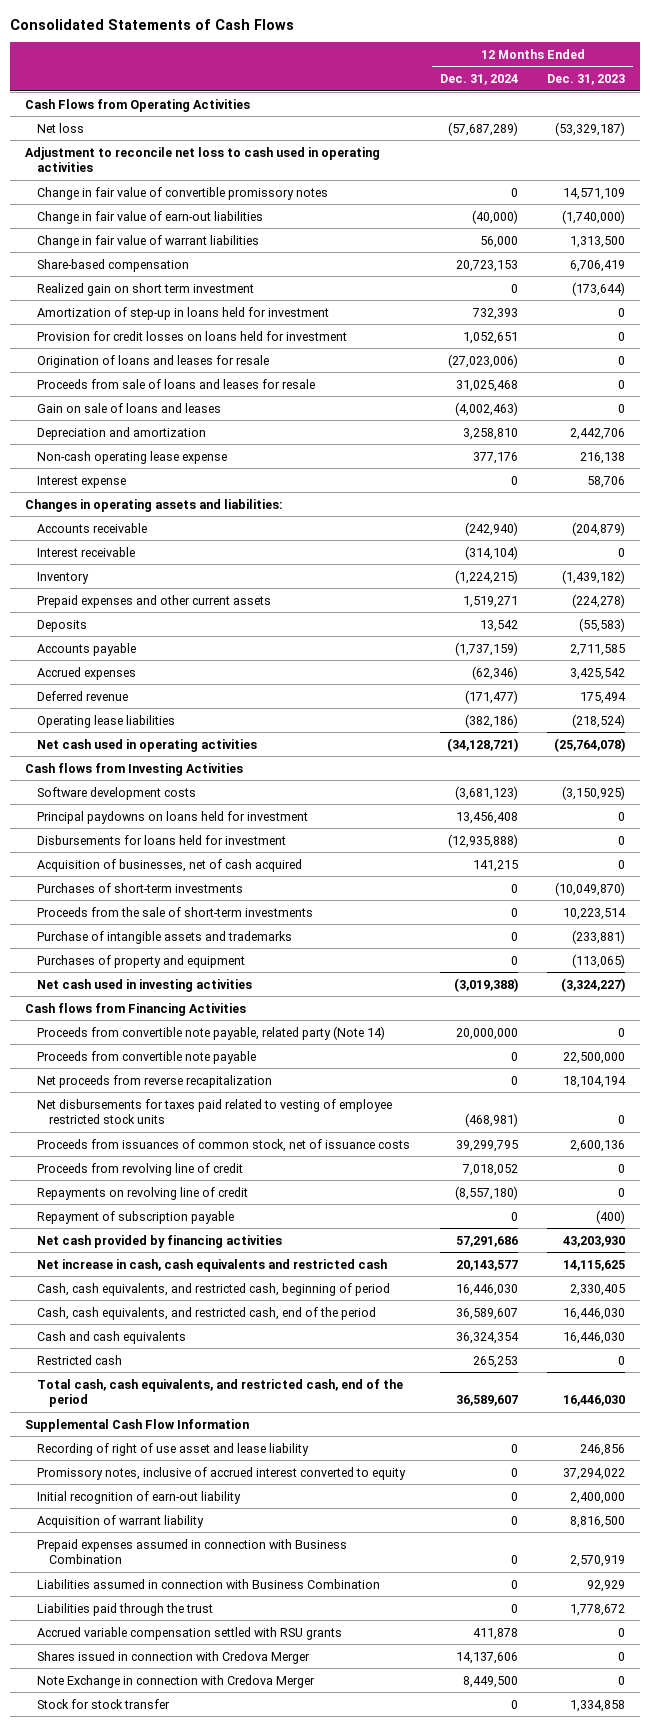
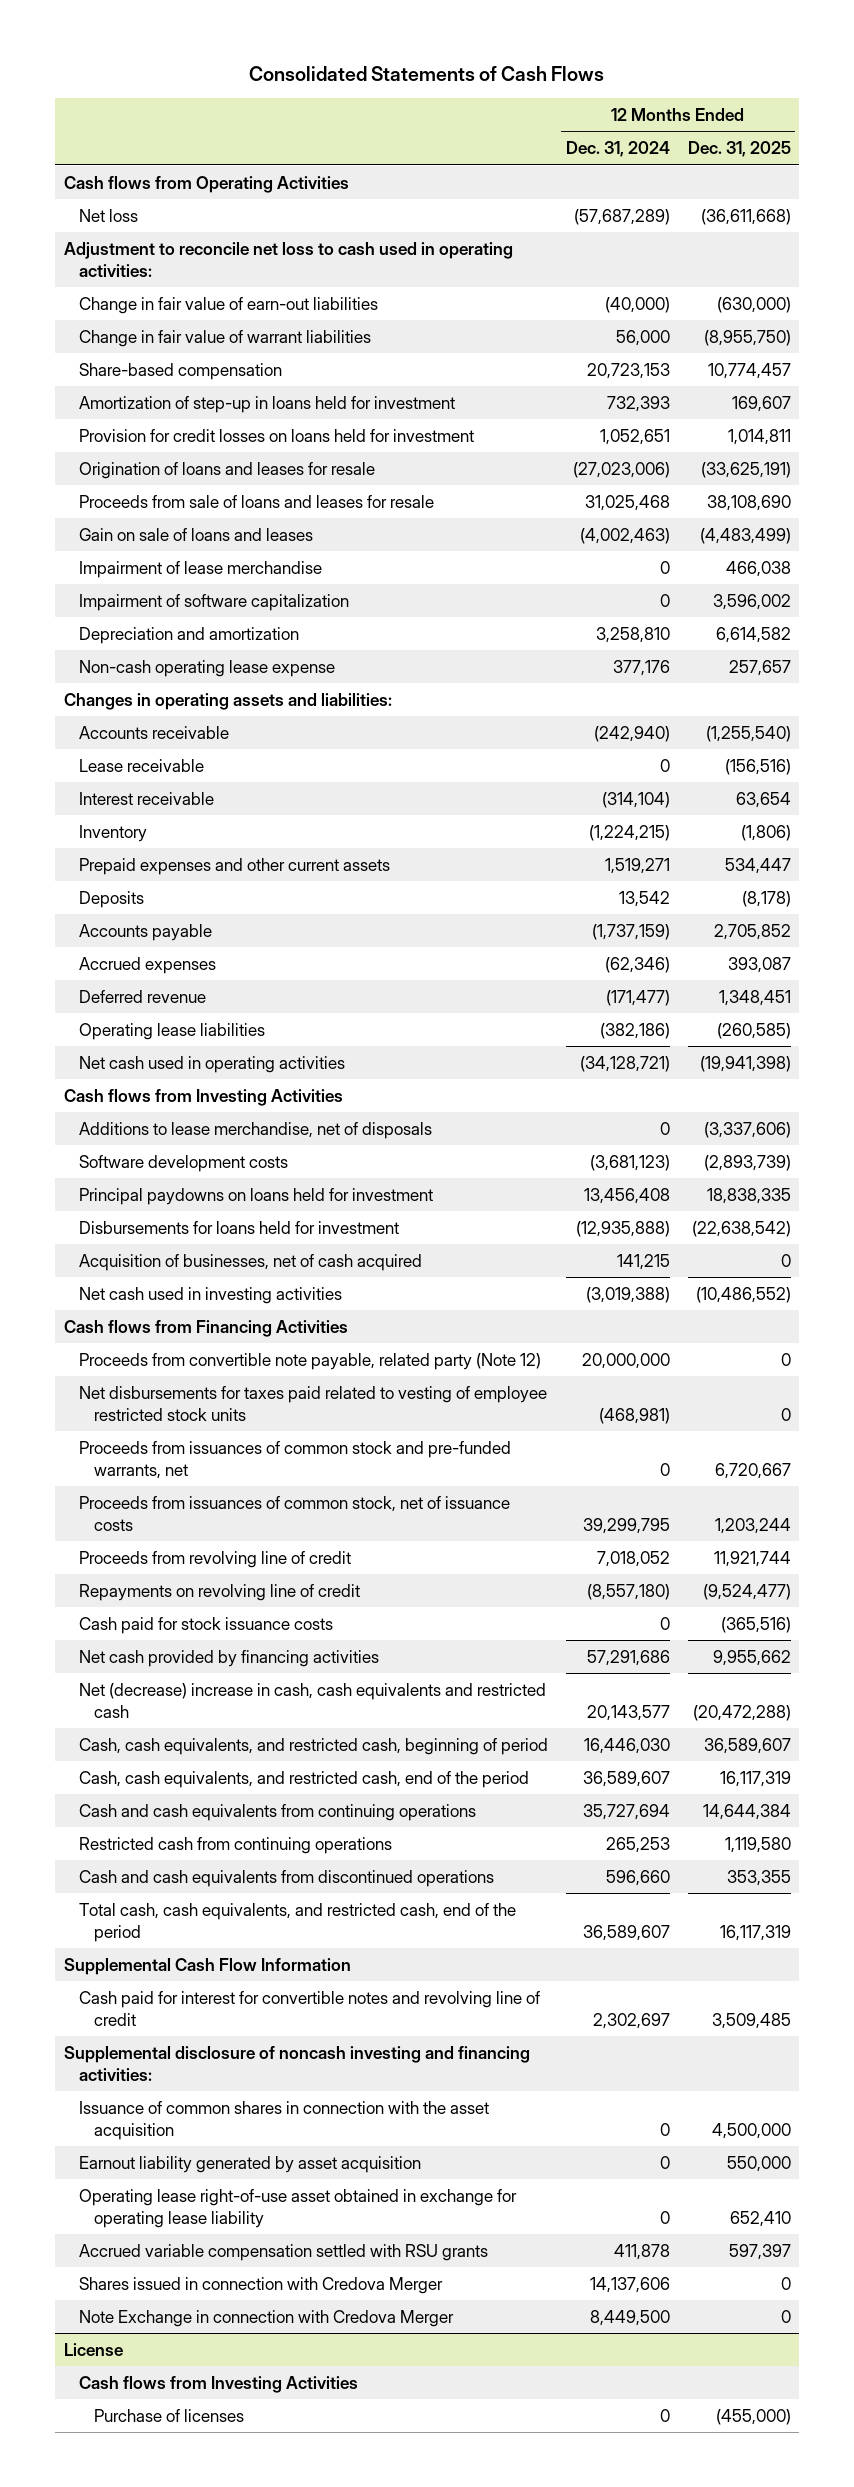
- | 12 Months Ended Dec. 31, 2024 | 12 Months Ended Dec. 31, 2023
+ | 12 Months Ended Dec. 31, 2024 | 12 Months Ended Dec. 31, 2025
- Cash Flows from Operating Activities
+ Cash flows from Operating Activities
- Adjustment to reconcile net loss to cash used in operating activities
- Change in fair value of convertible promissory notes | 0 | 14,571,109
+ Adjustment to reconcile net loss to cash used in operating activities:
- Realized gain on short term investment | 0 | (173,644)
+ Impairment of lease merchandise | 0 | 466,038
+ Impairment of software capitalization | 0 | 3,596,002
- Interest expense | 0 | 58,706
+ Lease receivable | 0 | (156,516)
+ Additions to lease merchandise, net of disposals | 0 | (3,337,606)
- Purchases of short-term investments | 0 | (10,049,870)
- Proceeds from the sale of short-term investments | 0 | 10,223,514
- Purchase of intangible assets and trademarks | 0 | (233,881)
- Purchases of property and equipment | 0 | (113,065)
- Proceeds from convertible note payable, related party (Note 14) | 20,000,000 | 0
- Proceeds from convertible note payable | 0 | 22,500,000
- Net proceeds from reverse recapitalization | 0 | 18,104,194
+ Proceeds from convertible note payable, related party (Note 12) | 20,000,000 | 0
+ Proceeds from issuances of common stock and pre-funded warrants, net | 0 | 6,720,667
- Repayment of subscription payable | 0 | (400)
+ Cash paid for stock issuance costs | 0 | (365,516)
- Net increase in cash, cash equivalents and restricted cash | 20,143,577 | 14,115,625
+ Net (decrease) increase in cash, cash equivalents and restricted cash | 20,143,577 | (20,472,288)
- Cash and cash equivalents | 36,324,354 | 16,446,030
- Restricted cash | 265,253 | 0
+ Cash and cash equivalents from continuing operations | 35,727,694 | 14,644,384
+ Restricted cash from continuing operations | 265,253 | 1,119,580
+ Cash and cash equivalents from discontinued operations | 596,660 | 353,355
- Recording of right of use asset and lease liability | 0 | 246,856
- Promissory notes, inclusive of accrued interest converted to equity | 0 | 37,294,022
- Initial recognition of earn-out liability | 0 | 2,400,000
- Acquisition of warrant liability | 0 | 8,816,500
- Prepaid expenses assumed in connection with Business Combination | 0 | 2,570,919
- Liabilities assumed in connection with Business Combination | 0 | 92,929
- Liabilities paid through the trust | 0 | 1,778,672
+ Cash paid for interest for convertible notes and revolving line of credit | 2,302,697 | 3,509,485
+ Supplemental disclosure of noncash investing and financing activities:
+ Issuance of common shares in connection with the asset acquisition | 0 | 4,500,000
+ Earnout liability generated by asset acquisition | 0 | 550,000
+ Operating lease right-of-use asset obtained in exchange for operating lease liability | 0 | 652,410
- Stock for stock transfer | 0 | 1,334,858
+ License
+ Cash flows from Investing Activities
+ Purchase of licenses | 0 | (455,000)

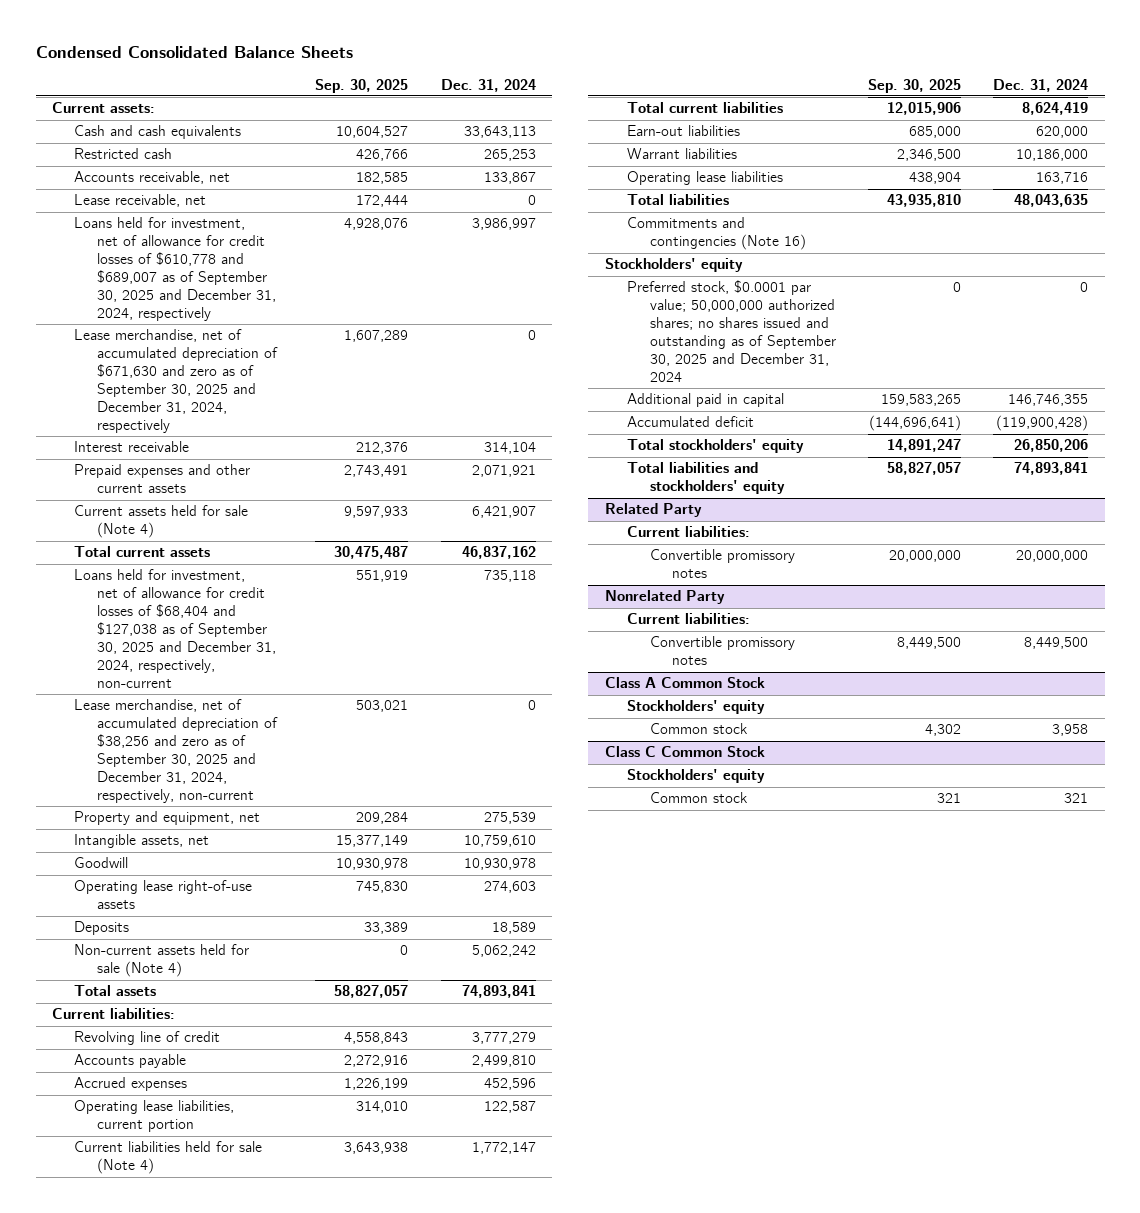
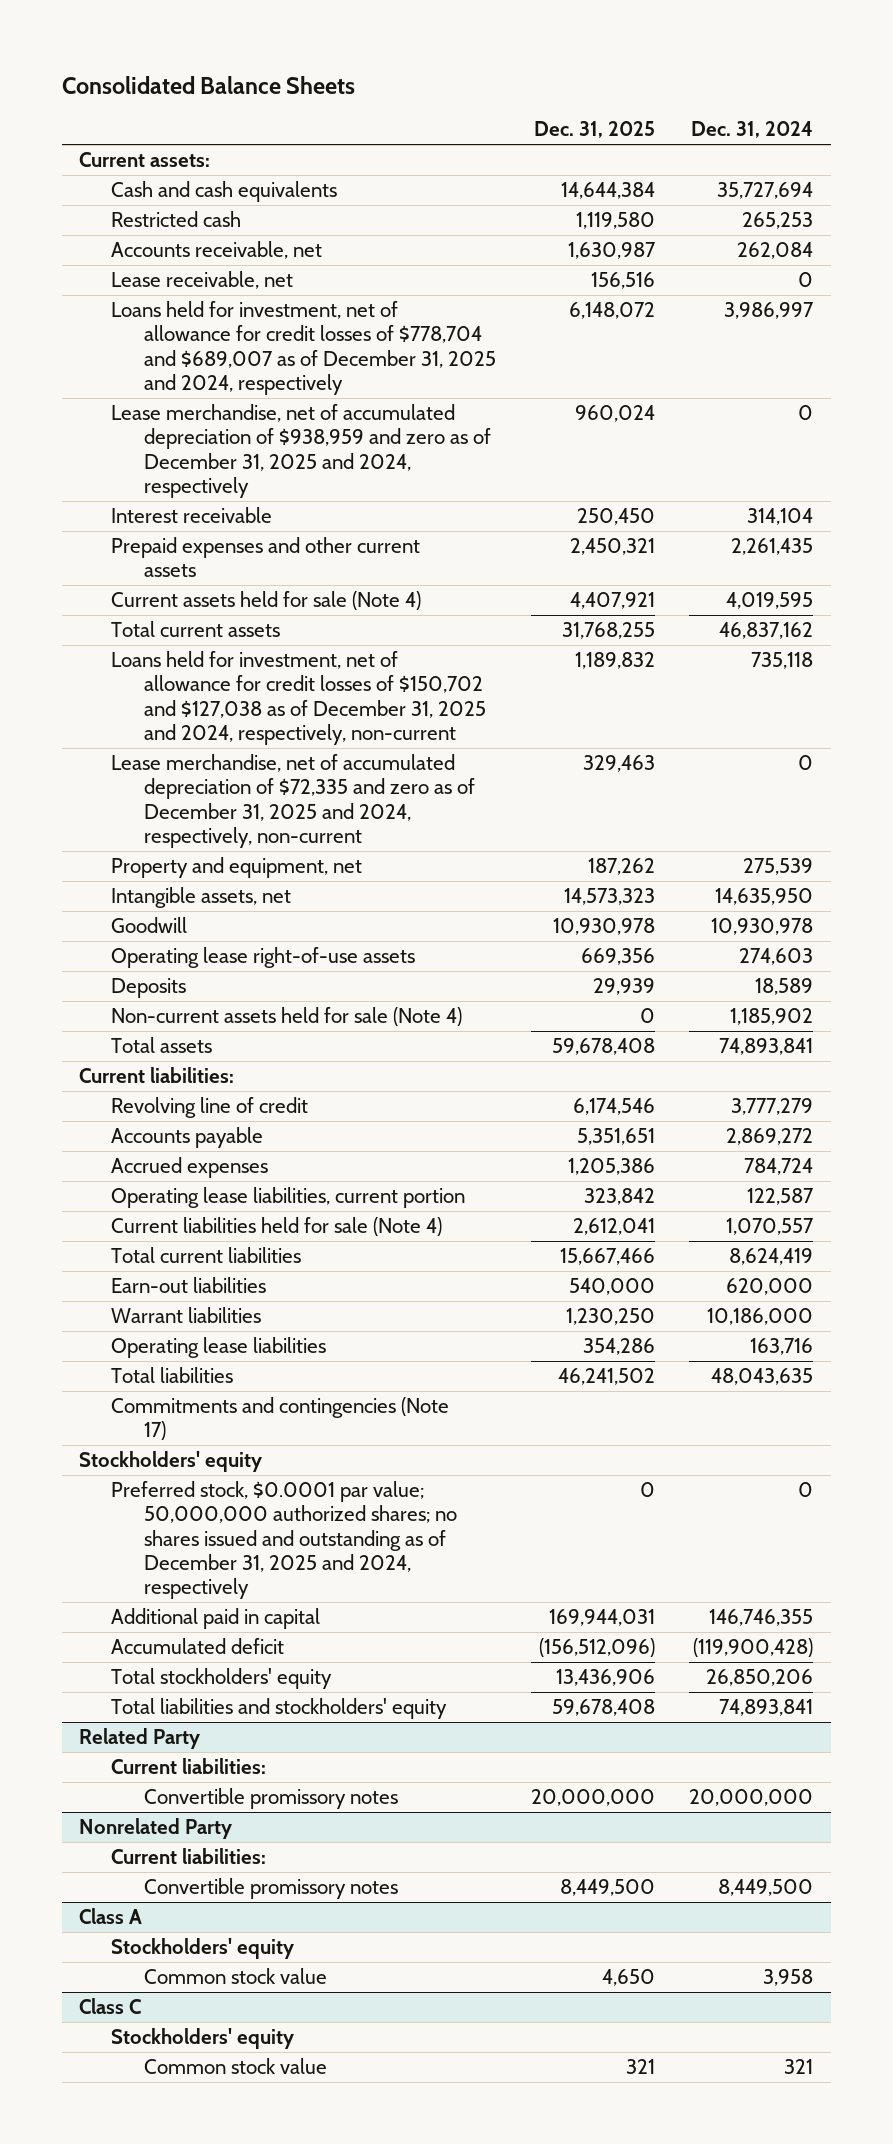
- Condensed Consolidated Balance Sheets
+ Consolidated Balance Sheets
- | Sep. 30, 2025 | Dec. 31, 2024
+ | Dec. 31, 2025 | Dec. 31, 2024
- Cash and cash equivalents | 10,604,527 | 33,643,113
+ Cash and cash equivalents | 14,644,384 | 35,727,694
- Accounts receivable, net | 182,585 | 133,867
+ Accounts receivable, net | 1,630,987 | 262,084
- Loans held for investment, net of allowance for credit losses of $610,778 and $689,007 as of September 30, 2025 and December 31, 2024, respectively | 4,928,076 | 3,986,997
- Lease merchandise, net of accumulated depreciation of $671,630 and zero as of September 30, 2025 and December 31, 2024, respectively | 1,607,289 | 0
+ Loans held for investment, net of allowance for credit losses of $778,704 and $689,007 as of December 31, 2025 and 2024, respectively | 6,148,072 | 3,986,997
+ Lease merchandise, net of accumulated depreciation of $938,959 and zero as of December 31, 2025 and 2024, respectively | 960,024 | 0
- Prepaid expenses and other current assets | 2,743,491 | 2,071,921
- Current assets held for sale (Note 4) | 9,597,933 | 6,421,907
+ Prepaid expenses and other current assets | 2,450,321 | 2,261,435
+ Current assets held for sale (Note 4) | 4,407,921 | 4,019,595
- Loans held for investment, net of allowance for credit losses of $68,404 and $127,038 as of September 30, 2025 and December 31, 2024, respectively, non-current | 551,919 | 735,118
- Lease merchandise, net of accumulated depreciation of $38,256 and zero as of September 30, 2025 and December 31, 2024, respectively, non-current | 503,021 | 0
+ Loans held for investment, net of allowance for credit losses of $150,702 and $127,038 as of December 31, 2025 and 2024, respectively, non-current | 1,189,832 | 735,118
+ Lease merchandise, net of accumulated depreciation of $72,335 and zero as of December 31, 2025 and 2024, respectively, non-current | 329,463 | 0
- Intangible assets, net | 15,377,149 | 10,759,610
+ Intangible assets, net | 14,573,323 | 14,635,950
- Non-current assets held for sale (Note 4) | 0 | 5,062,242
+ Non-current assets held for sale (Note 4) | 0 | 1,185,902
- Accounts payable | 2,272,916 | 2,499,810
- Accrued expenses | 1,226,199 | 452,596
+ Accounts payable | 5,351,651 | 2,869,272
+ Accrued expenses | 1,205,386 | 784,724
- Current liabilities held for sale (Note 4) | 3,643,938 | 1,772,147
+ Current liabilities held for sale (Note 4) | 2,612,041 | 1,070,557
- Commitments and contingencies (Note 16)
+ Commitments and contingencies (Note 17)
- Preferred stock, $0.0001 par value; 50,000,000 authorized shares; no shares issued and outstanding as of September 30, 2025 and December 31, 2024 | 0 | 0
+ Preferred stock, $0.0001 par value; 50,000,000 authorized shares; no shares issued and outstanding as of December 31, 2025 and 2024, respectively | 0 | 0
- Class A Common Stock
+ Class A
- Common stock | 4,302 | 3,958
- Class C Common Stock
+ Common stock value | 4,650 | 3,958
+ Class C
- Common stock | 321 | 321
+ Common stock value | 321 | 321

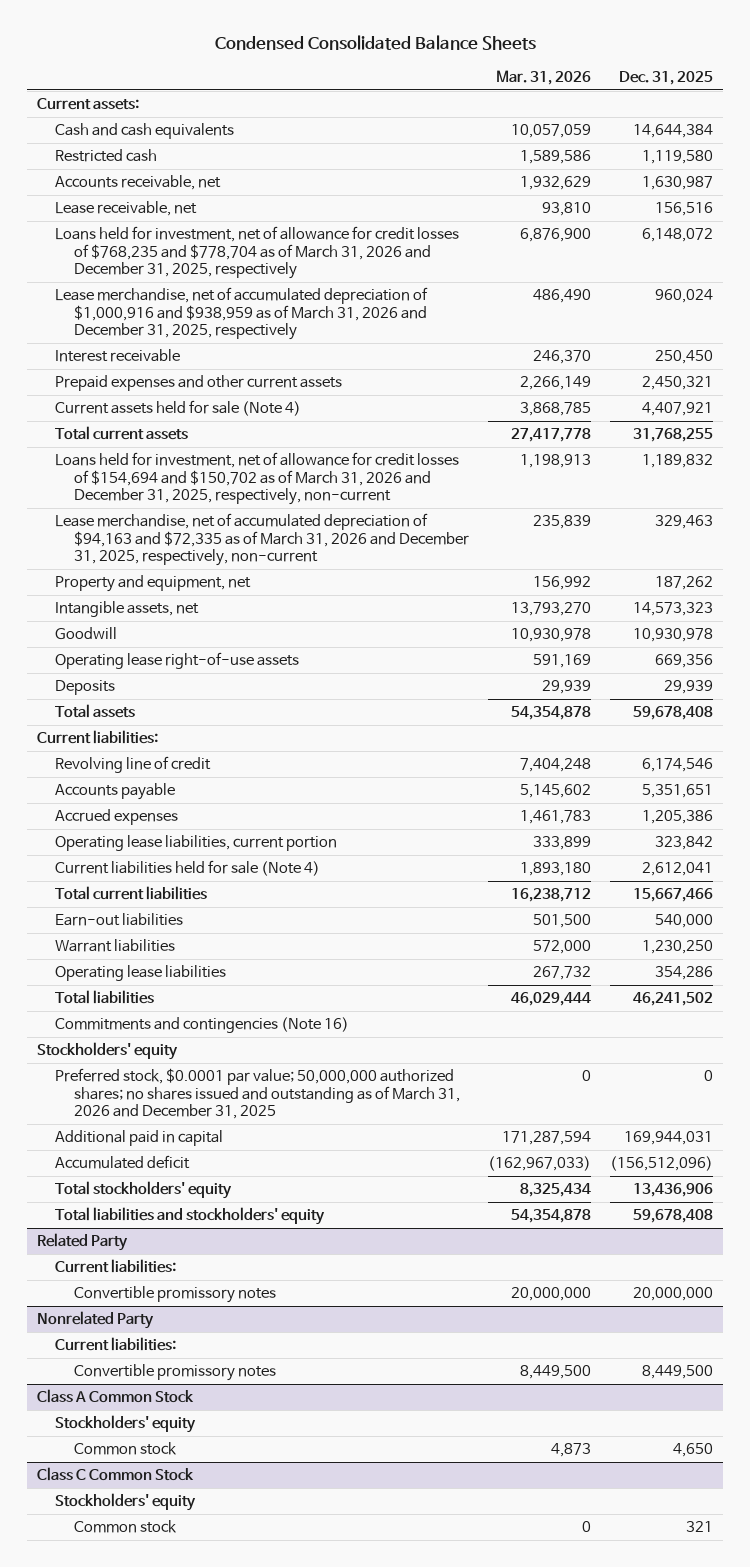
- Consolidated Balance Sheets
+ Condensed Consolidated Balance Sheets
- | Dec. 31, 2025 | Dec. 31, 2024
+ | Mar. 31, 2026 | Dec. 31, 2025
- Loans held for investment, net of allowance for credit losses of $778,704 and $689,007 as of December 31, 2025 and 2024, respectively | 6,148,072 | 3,986,997
- Lease merchandise, net of accumulated depreciation of $938,959 and zero as of December 31, 2025 and 2024, respectively | 960,024 | 0
+ Loans held for investment, net of allowance for credit losses of $768,235 and $778,704 as of March 31, 2026 and December 31, 2025, respectively | 6,876,900 | 6,148,072
+ Lease merchandise, net of accumulated depreciation of $1,000,916 and $938,959 as of March 31, 2026 and December 31, 2025, respectively | 486,490 | 960,024
- Loans held for investment, net of allowance for credit losses of $150,702 and $127,038 as of December 31, 2025 and 2024, respectively, non-current | 1,189,832 | 735,118
- Lease merchandise, net of accumulated depreciation of $72,335 and zero as of December 31, 2025 and 2024, respectively, non-current | 329,463 | 0
+ Loans held for investment, net of allowance for credit losses of $154,694 and $150,702 as of March 31, 2026 and December 31, 2025, respectively, non-current | 1,198,913 | 1,189,832
+ Lease merchandise, net of accumulated depreciation of $94,163 and $72,335 as of March 31, 2026 and December 31, 2025, respectively, non-current | 235,839 | 329,463
- Non-current assets held for sale (Note 4) | 0 | 1,185,902
- Commitments and contingencies (Note 17)
+ Commitments and contingencies (Note 16)
- Preferred stock, $0.0001 par value; 50,000,000 authorized shares; no shares issued and outstanding as of December 31, 2025 and 2024, respectively | 0 | 0
+ Preferred stock, $0.0001 par value; 50,000,000 authorized shares; no shares issued and outstanding as of March 31, 2026 and December 31, 2025 | 0 | 0
- Class A
+ Class A Common Stock
- Common stock value | 4,650 | 3,958
- Class C
+ Common stock | 4,873 | 4,650
+ Class C Common Stock
- Common stock value | 321 | 321
+ Common stock | 0 | 321

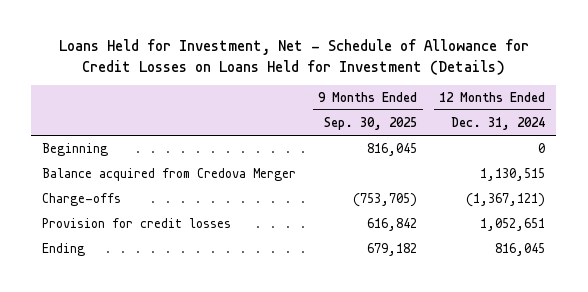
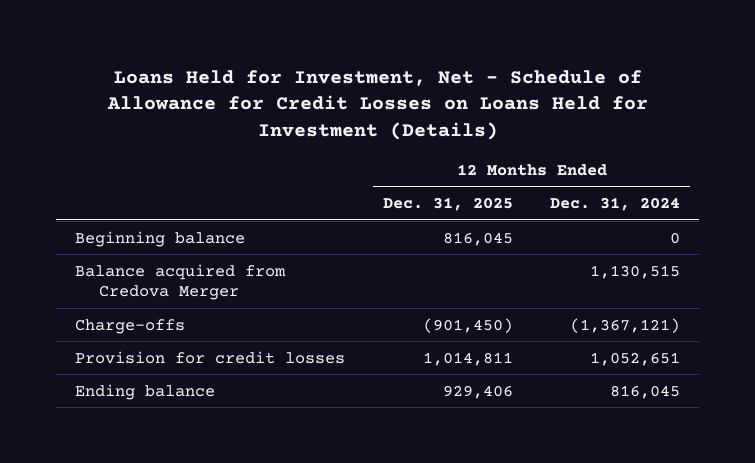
- | 9 Months Ended Sep. 30, 2025 | 12 Months Ended Dec. 31, 2024
+ | 12 Months Ended Dec. 31, 2025 | 12 Months Ended Dec. 31, 2024
- Beginning | 816,045 | 0
+ Beginning balance | 816,045 | 0
- Ending | 679,182 | 816,045
+ Ending balance | 929,406 | 816,045

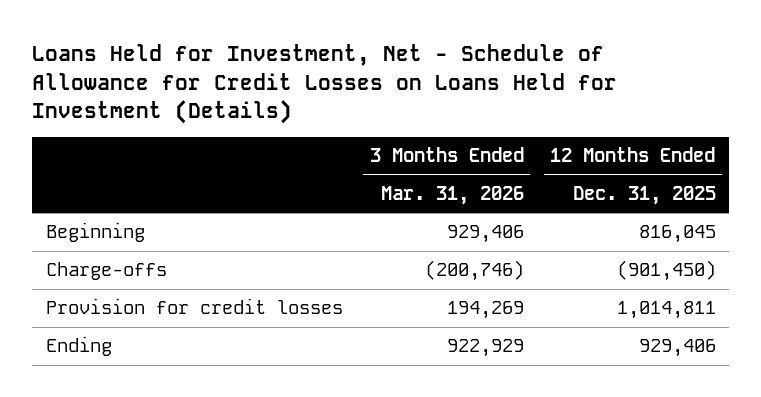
- | 12 Months Ended Dec. 31, 2025 | 12 Months Ended Dec. 31, 2024
+ | 3 Months Ended Mar. 31, 2026 | 12 Months Ended Dec. 31, 2025
- Beginning balance | 816,045 | 0
- Balance acquired from Credova Merger | | 1,130,515
+ Beginning | 929,406 | 816,045
- Ending balance | 929,406 | 816,045
+ Ending | 922,929 | 929,406

